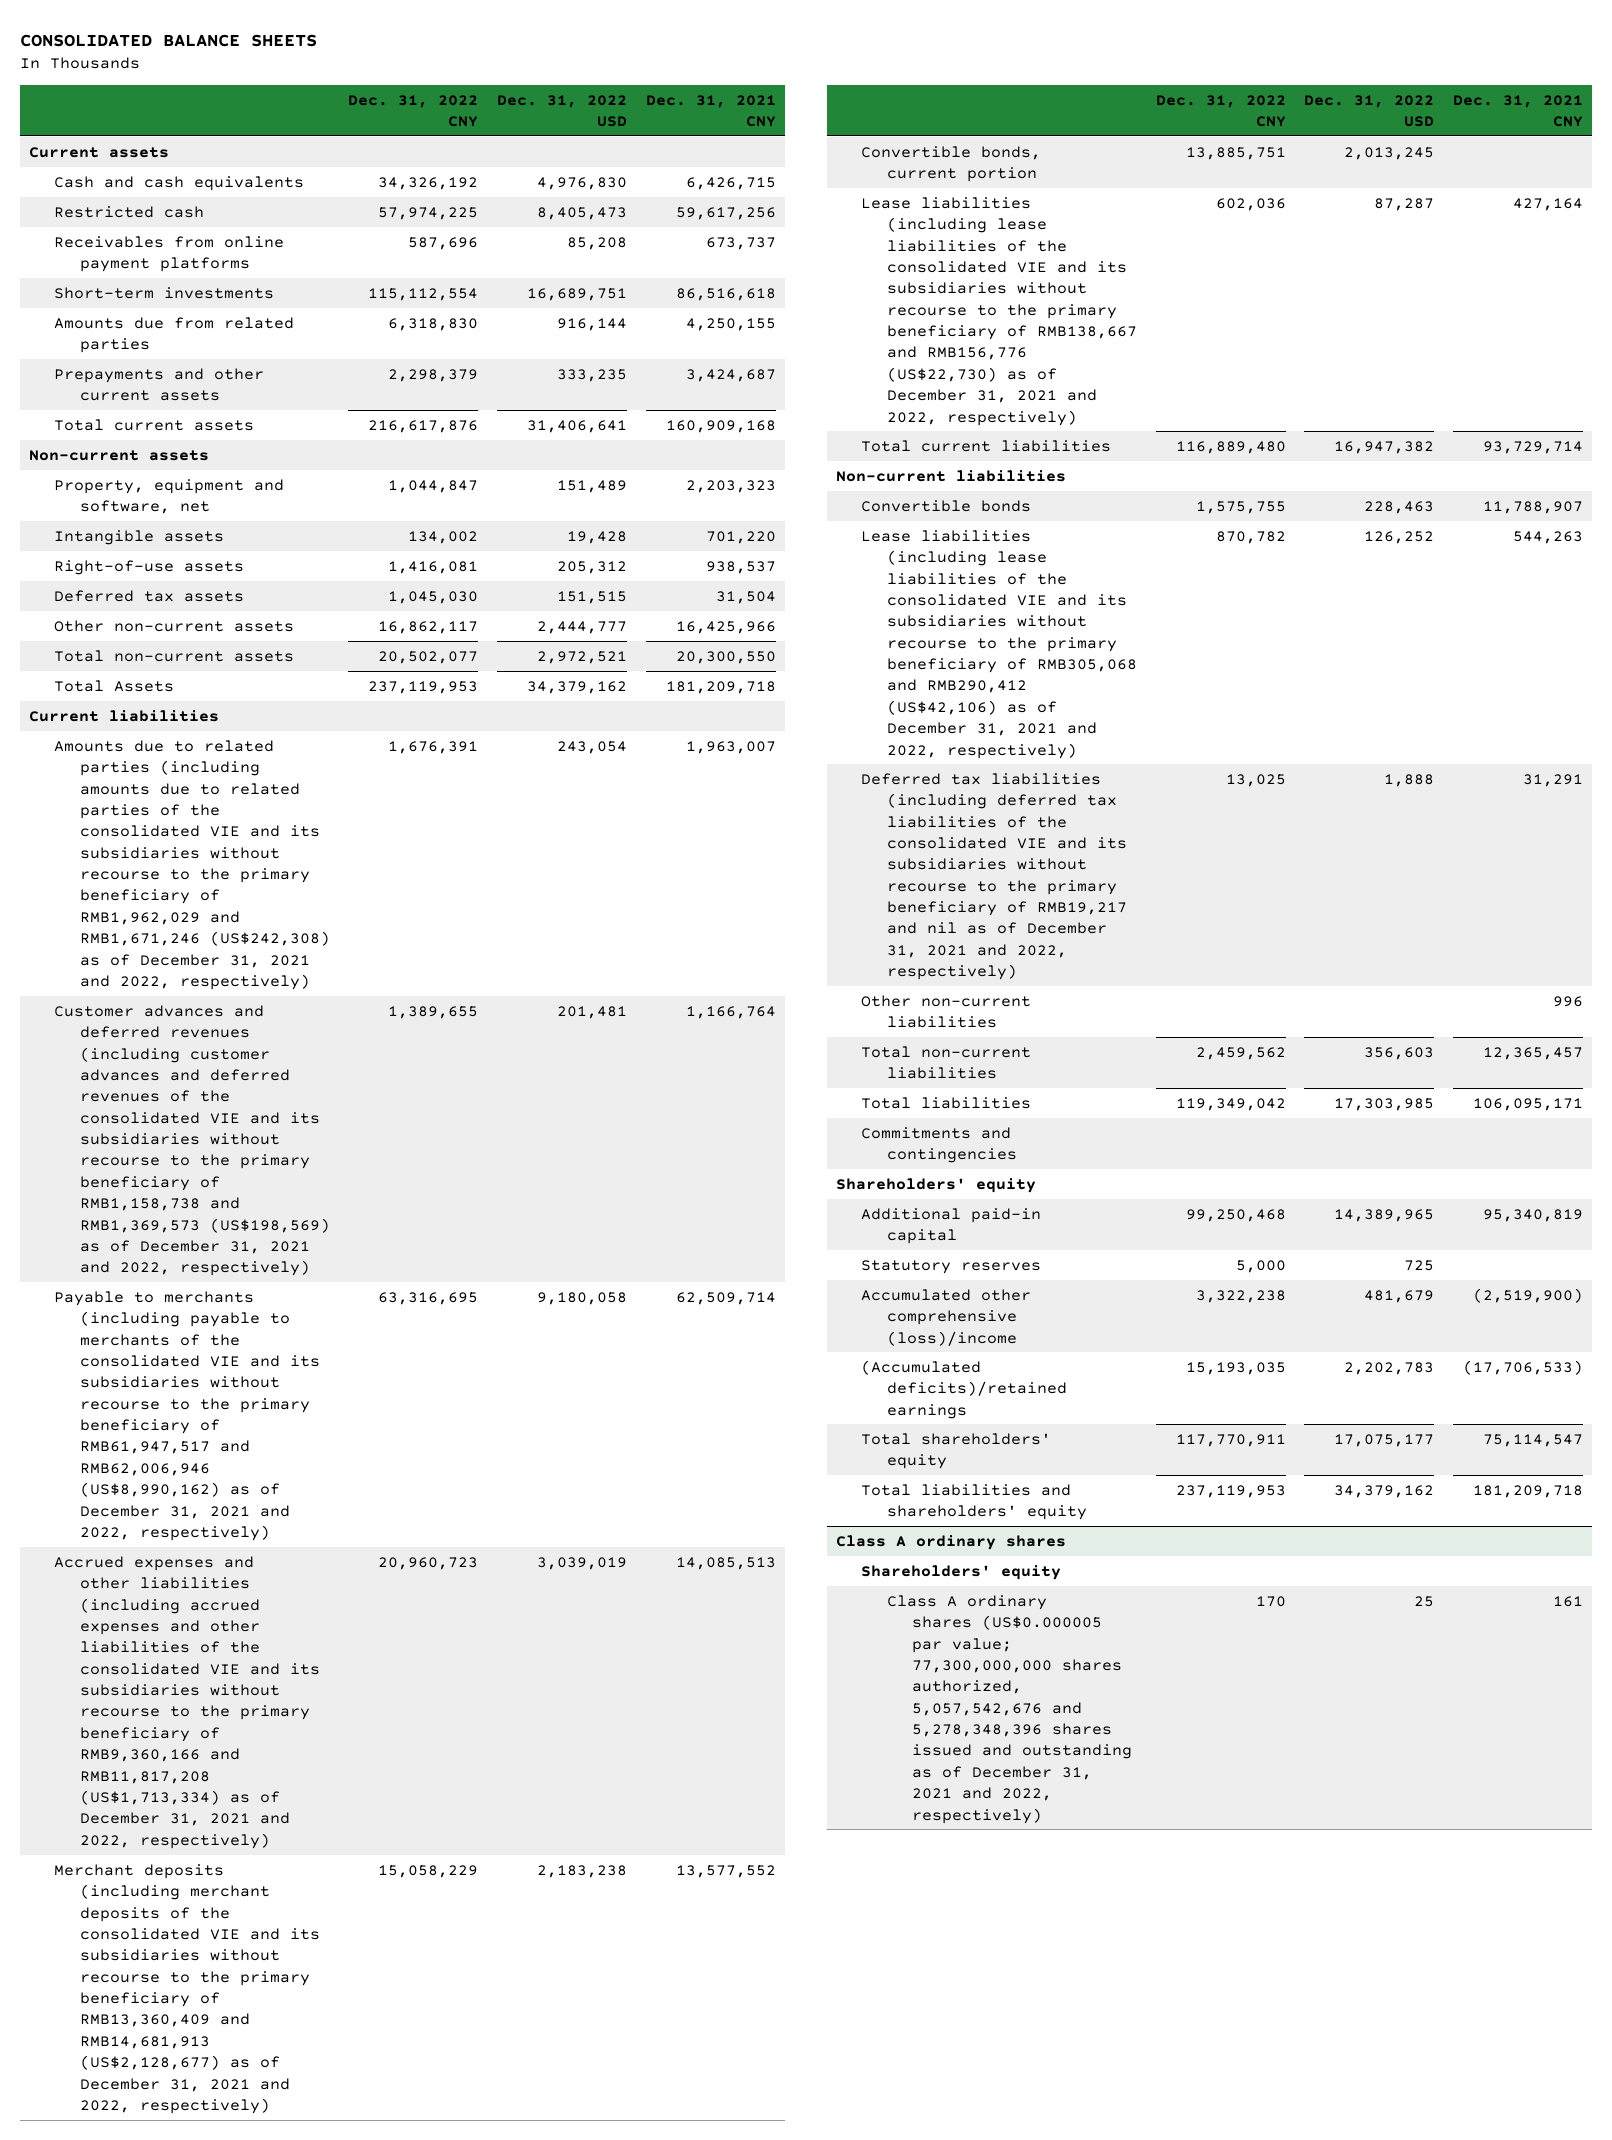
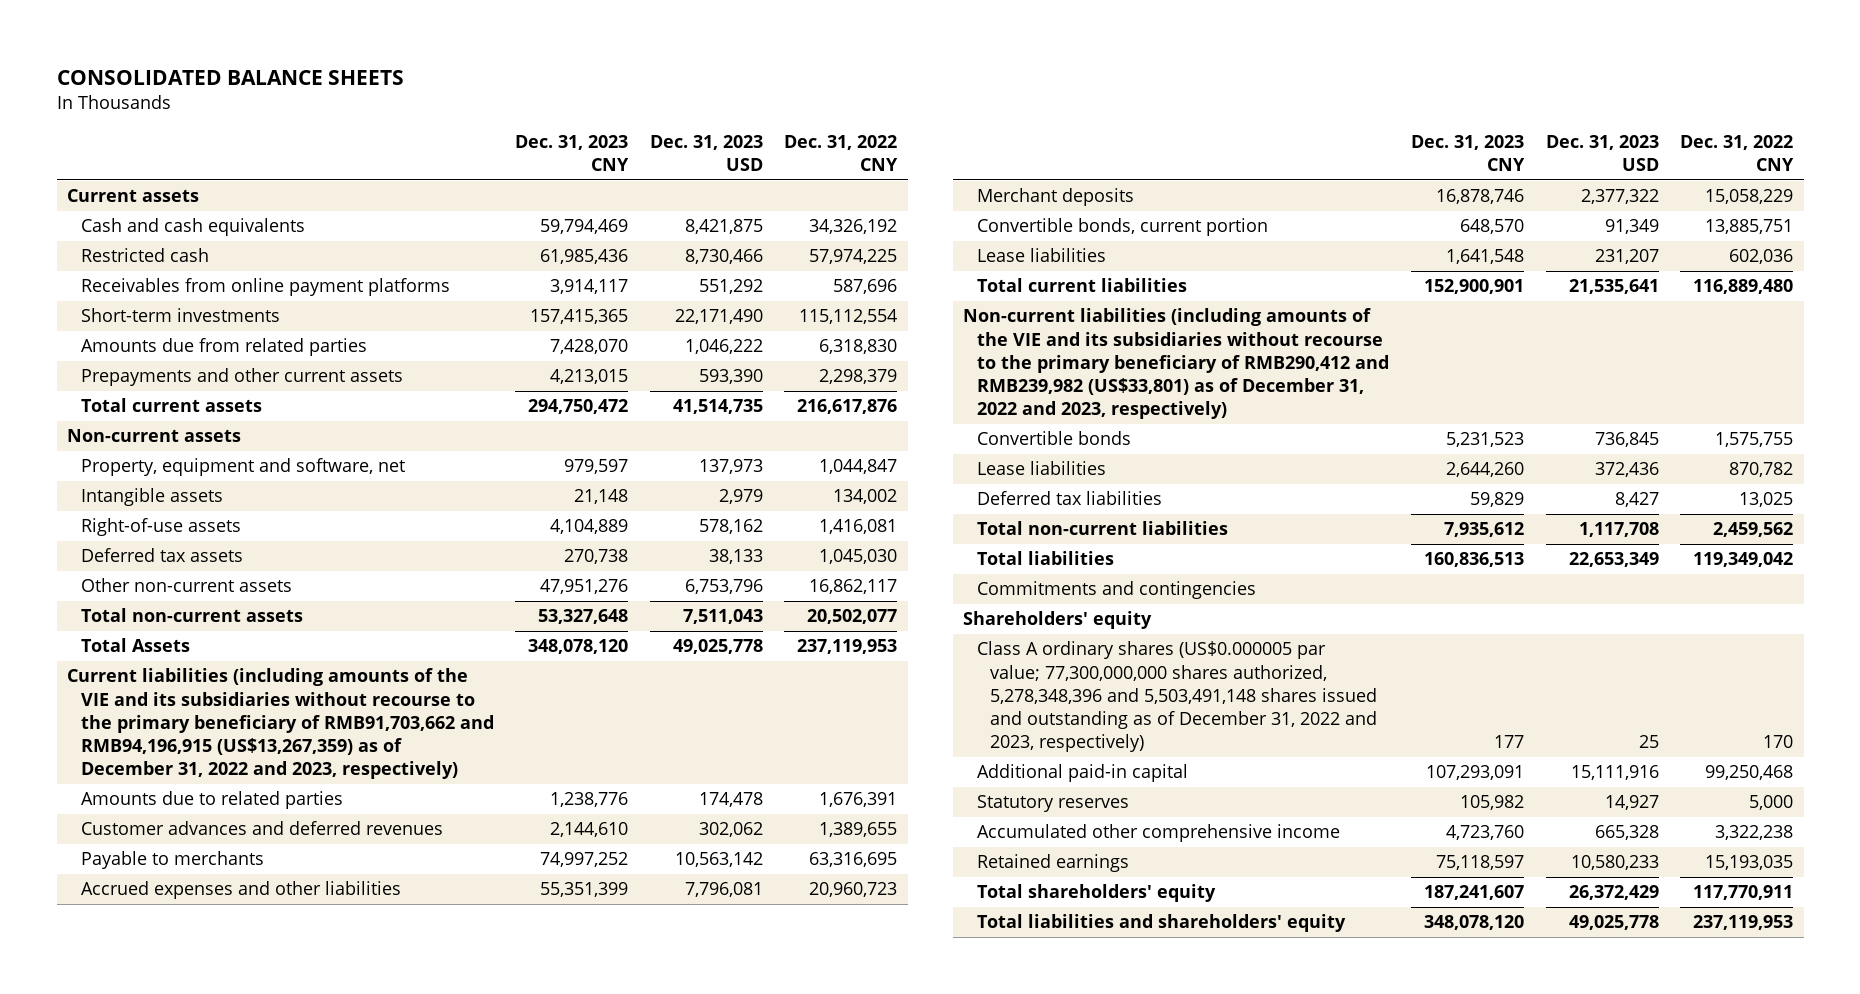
- | Dec. 31, 2022 CNY | Dec. 31, 2022 USD | Dec. 31, 2021 CNY
+ | Dec. 31, 2023 CNY | Dec. 31, 2023 USD | Dec. 31, 2022 CNY
- Current liabilities
- Amounts due to related parties (including amounts due to related parties of the consolidated VIE and its subsidiaries without recourse to the primary beneficiary of RMB1,962,029 and RMB1,671,246 (US$242,308) as of December 31, 2021 and 2022, respectively) | 1,676,391 | 243,054 | 1,963,007
- Customer advances and deferred revenues (including customer advances and deferred revenues of the consolidated VIE and its subsidiaries without recourse to the primary beneficiary of RMB1,158,738 and RMB1,369,573 (US$198,569) as of December 31, 2021 and 2022, respectively) | 1,389,655 | 201,481 | 1,166,764
- Payable to merchants (including payable to merchants of the consolidated VIE and its subsidiaries without recourse to the primary beneficiary of RMB61,947,517 and RMB62,006,946 (US$8,990,162) as of December 31, 2021 and 2022, respectively) | 63,316,695 | 9,180,058 | 62,509,714
- Accrued expenses and other liabilities (including accrued expenses and other liabilities of the consolidated VIE and its subsidiaries without recourse to the primary beneficiary of RMB9,360,166 and RMB11,817,208 (US$1,713,334) as of December 31, 2021 and 2022, respectively) | 20,960,723 | 3,039,019 | 14,085,513
- Merchant deposits (including merchant deposits of the consolidated VIE and its subsidiaries without recourse to the primary beneficiary of RMB13,360,409 and RMB14,681,913 (US$2,128,677) as of December 31, 2021 and 2022, respectively) | 15,058,229 | 2,183,238 | 13,577,552
+ Current liabilities (including amounts of the VIE and its subsidiaries without recourse to the primary beneficiary of RMB91,703,662 and RMB94,196,915 (US$13,267,359) as of December 31, 2022 and 2023, respectively)
+ Amounts due to related parties | 1,238,776 | 174,478 | 1,676,391
+ Customer advances and deferred revenues | 2,144,610 | 302,062 | 1,389,655
+ Payable to merchants | 74,997,252 | 10,563,142 | 63,316,695
+ Accrued expenses and other liabilities | 55,351,399 | 7,796,081 | 20,960,723
+ Merchant deposits | 16,878,746 | 2,377,322 | 15,058,229
- Lease liabilities (including lease liabilities of the consolidated VIE and its subsidiaries without recourse to the primary beneficiary of RMB138,667 and RMB156,776 (US$22,730) as of December 31, 2021 and 2022, respectively) | 602,036 | 87,287 | 427,164
+ Lease liabilities | 1,641,548 | 231,207 | 602,036
- Non-current liabilities
+ Non-current liabilities (including amounts of the VIE and its subsidiaries without recourse to the primary beneficiary of RMB290,412 and RMB239,982 (US$33,801) as of December 31, 2022 and 2023, respectively)
- Lease liabilities (including lease liabilities of the consolidated VIE and its subsidiaries without recourse to the primary beneficiary of RMB305,068 and RMB290,412 (US$42,106) as of December 31, 2021 and 2022, respectively) | 870,782 | 126,252 | 544,263
- Deferred tax liabilities (including deferred tax liabilities of the consolidated VIE and its subsidiaries without recourse to the primary beneficiary of RMB19,217 and nil as of December 31, 2021 and 2022, respectively) | 13,025 | 1,888 | 31,291
- Other non-current liabilities | | | 996
+ Lease liabilities | 2,644,260 | 372,436 | 870,782
+ Deferred tax liabilities | 59,829 | 8,427 | 13,025
+ Class A ordinary shares (US$0.000005 par value; 77,300,000,000 shares authorized, 5,278,348,396 and 5,503,491,148 shares issued and outstanding as of December 31, 2022 and 2023, respectively) | 177 | 25 | 170
- Accumulated other comprehensive (loss)/income | 3,322,238 | 481,679 | (2,519,900)
- (Accumulated deficits)/retained earnings | 15,193,035 | 2,202,783 | (17,706,533)
+ Accumulated other comprehensive income | 4,723,760 | 665,328 | 3,322,238
+ Retained earnings | 75,118,597 | 10,580,233 | 15,193,035
- Class A ordinary shares
- Shareholders' equity
- Class A ordinary shares (US$0.000005 par value; 77,300,000,000 shares authorized, 5,057,542,676 and 5,278,348,396 shares issued and outstanding as of December 31, 2021 and 2022, respectively) | 170 | 25 | 161

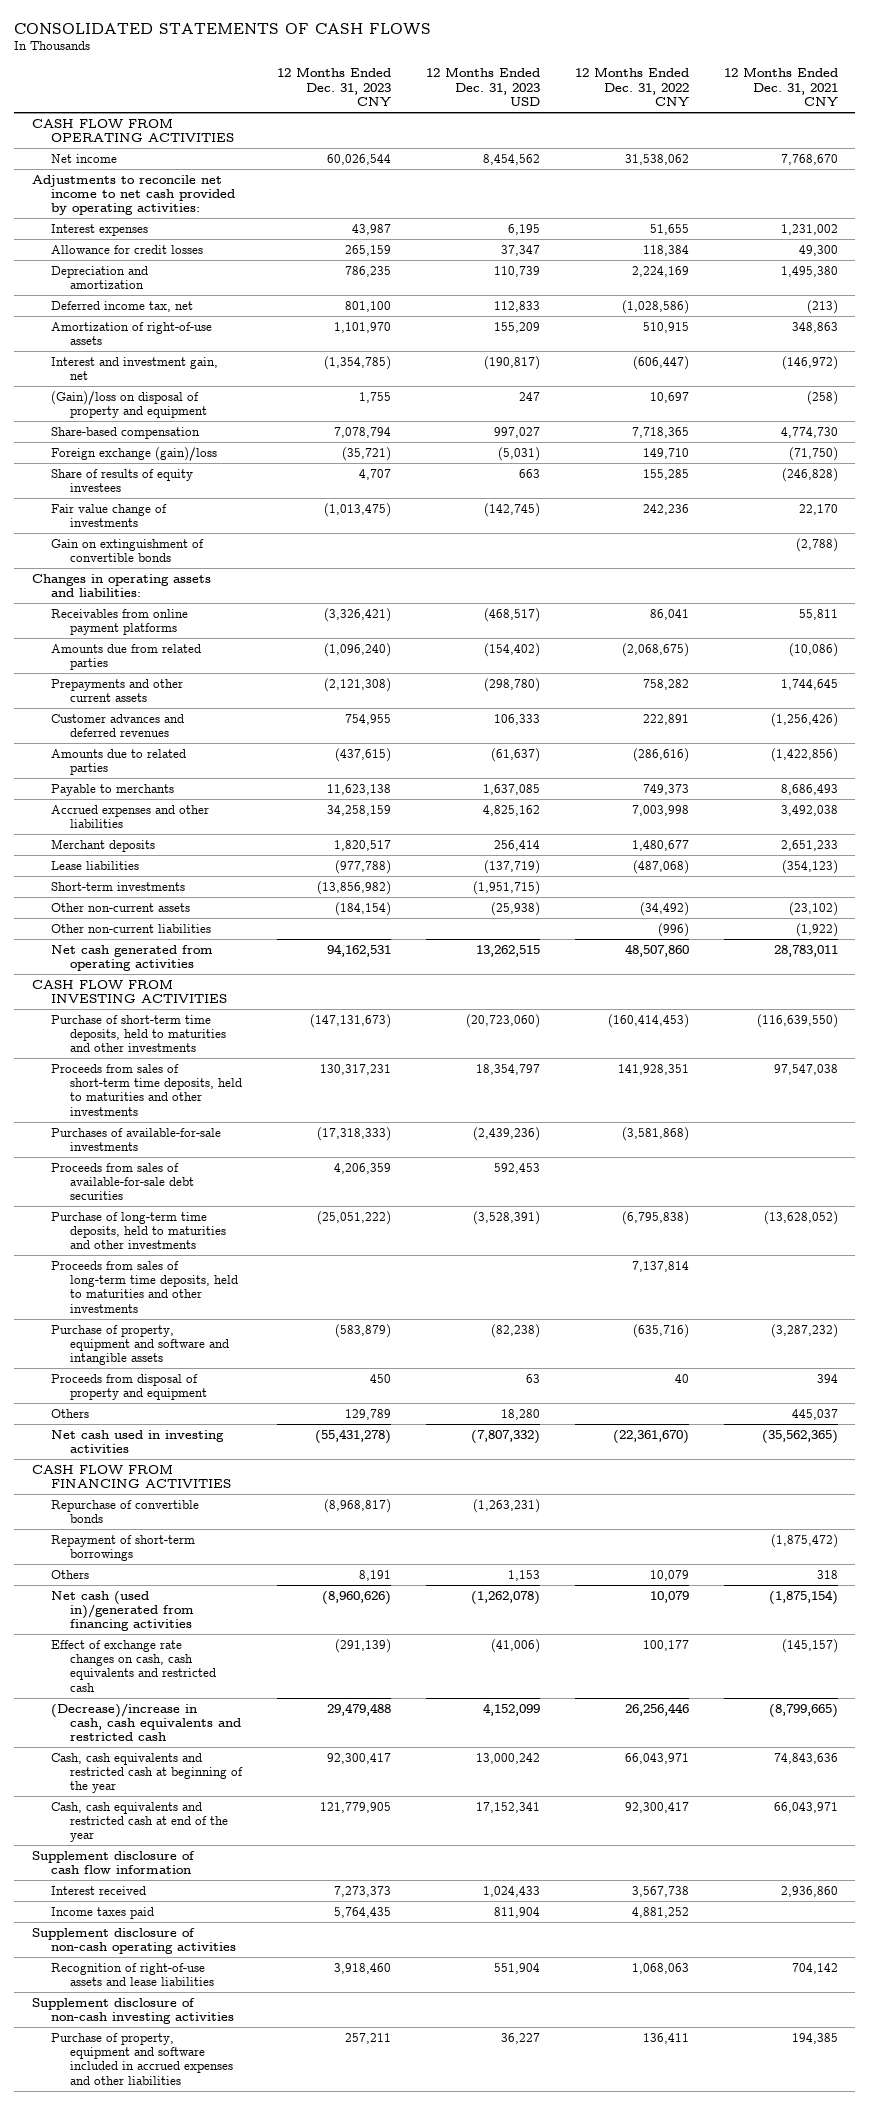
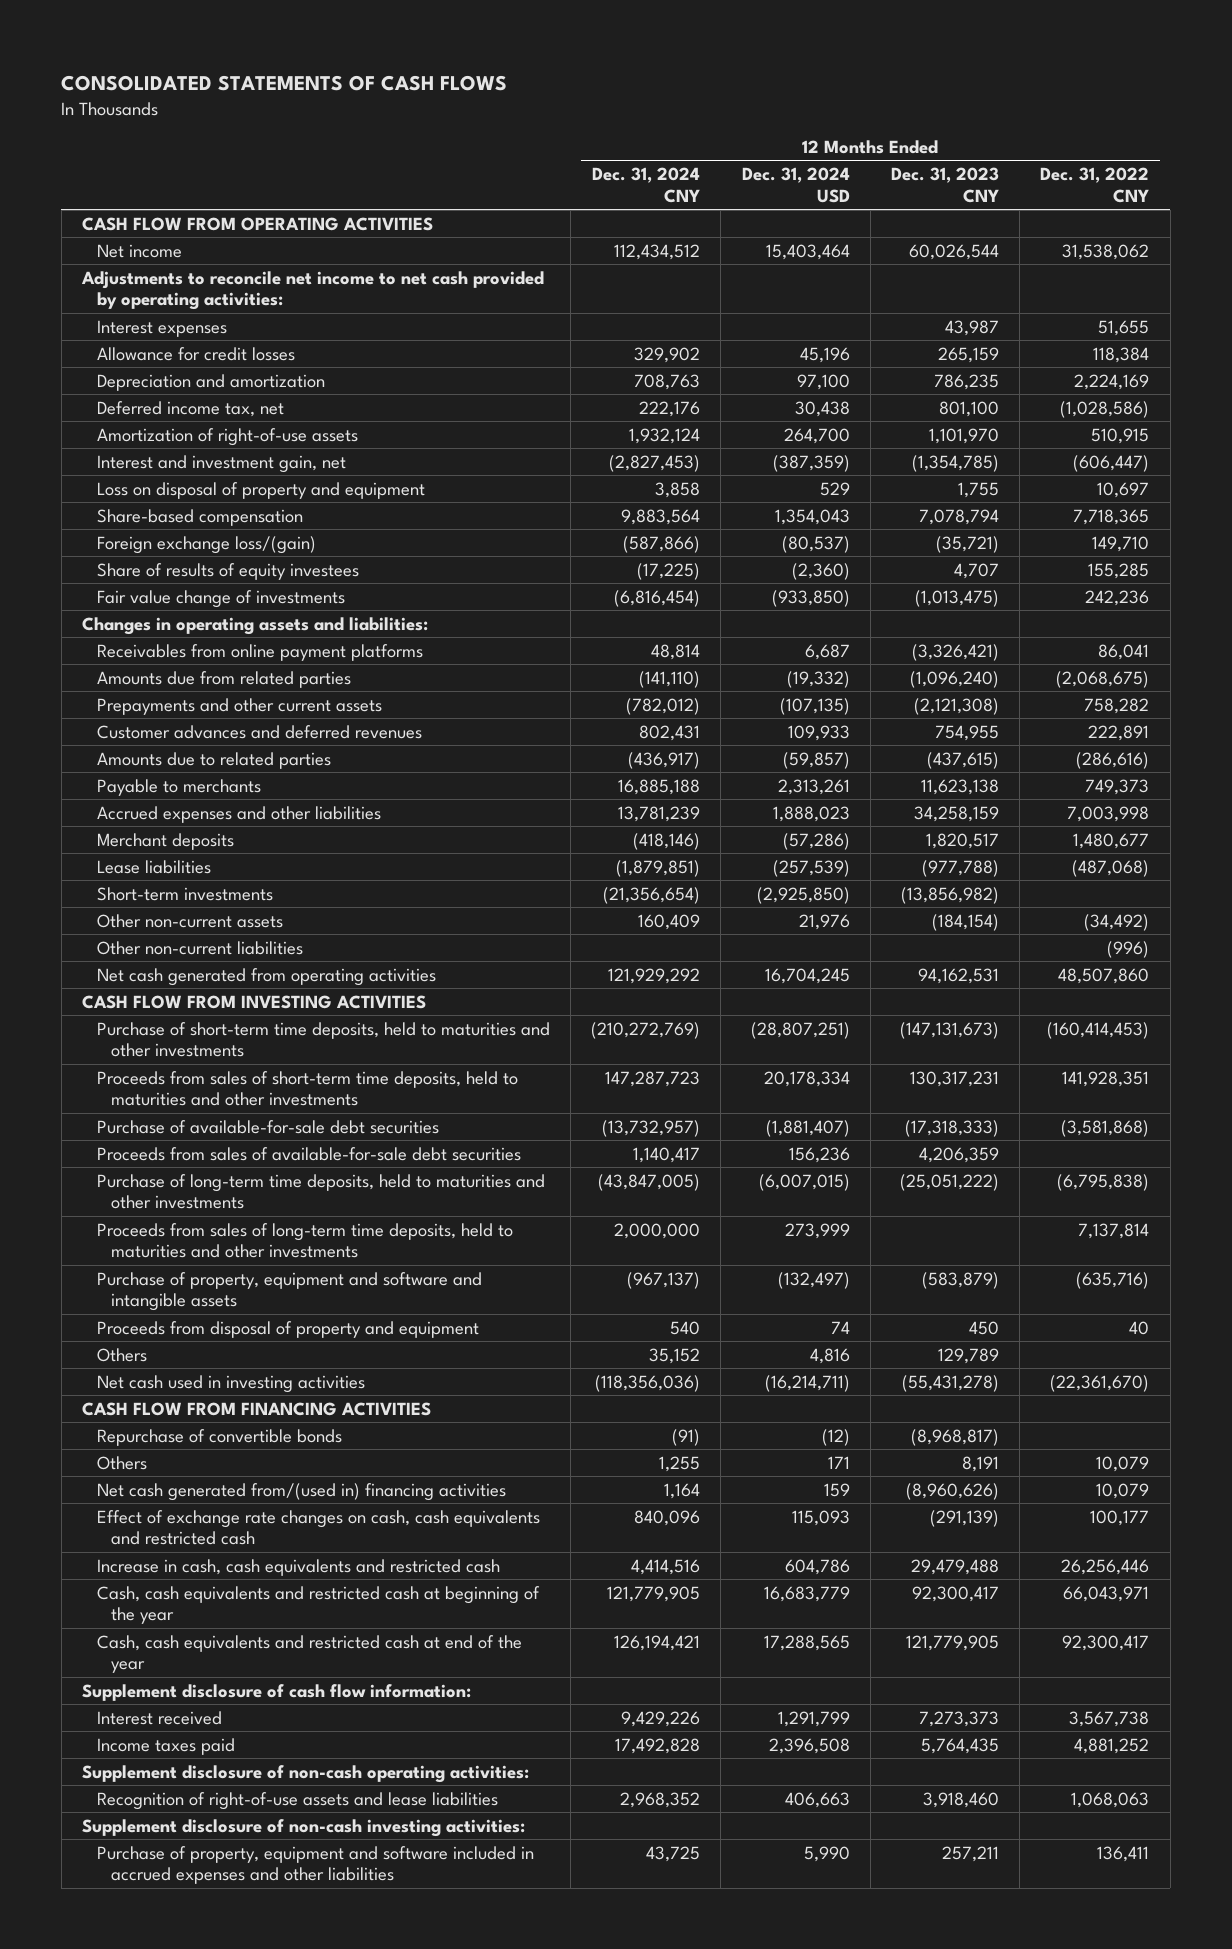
- | 12 Months Ended Dec. 31, 2023 CNY | 12 Months Ended Dec. 31, 2023 USD | 12 Months Ended Dec. 31, 2022 CNY | 12 Months Ended Dec. 31, 2021 CNY
+ | 12 Months Ended Dec. 31, 2024 CNY | 12 Months Ended Dec. 31, 2024 USD | 12 Months Ended Dec. 31, 2023 CNY | 12 Months Ended Dec. 31, 2022 CNY
- (Gain)/loss on disposal of property and equipment | 1,755 | 247 | 10,697 | (258)
+ Loss on disposal of property and equipment | 3,858 | 529 | 1,755 | 10,697
- Foreign exchange (gain)/loss | (35,721) | (5,031) | 149,710 | (71,750)
+ Foreign exchange loss/(gain) | (587,866) | (80,537) | (35,721) | 149,710
- Gain on extinguishment of convertible bonds | | | | (2,788)
- Purchases of available-for-sale investments | (17,318,333) | (2,439,236) | (3,581,868) |
+ Purchase of available-for-sale debt securities | (13,732,957) | (1,881,407) | (17,318,333) | (3,581,868)
- Repayment of short-term borrowings | | | | (1,875,472)
- Net cash (used in)/generated from financing activities | (8,960,626) | (1,262,078) | 10,079 | (1,875,154)
+ Net cash generated from/(used in) financing activities | 1,164 | 159 | (8,960,626) | 10,079
- (Decrease)/increase in cash, cash equivalents and restricted cash | 29,479,488 | 4,152,099 | 26,256,446 | (8,799,665)
+ Increase in cash, cash equivalents and restricted cash | 4,414,516 | 604,786 | 29,479,488 | 26,256,446
- Supplement disclosure of cash flow information
+ Supplement disclosure of cash flow information:
- Supplement disclosure of non-cash operating activities
+ Supplement disclosure of non-cash operating activities:
- Supplement disclosure of non-cash investing activities
+ Supplement disclosure of non-cash investing activities:

